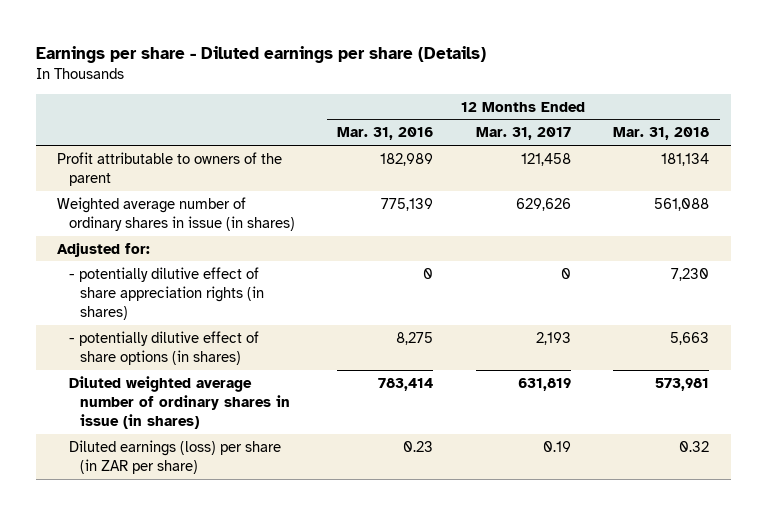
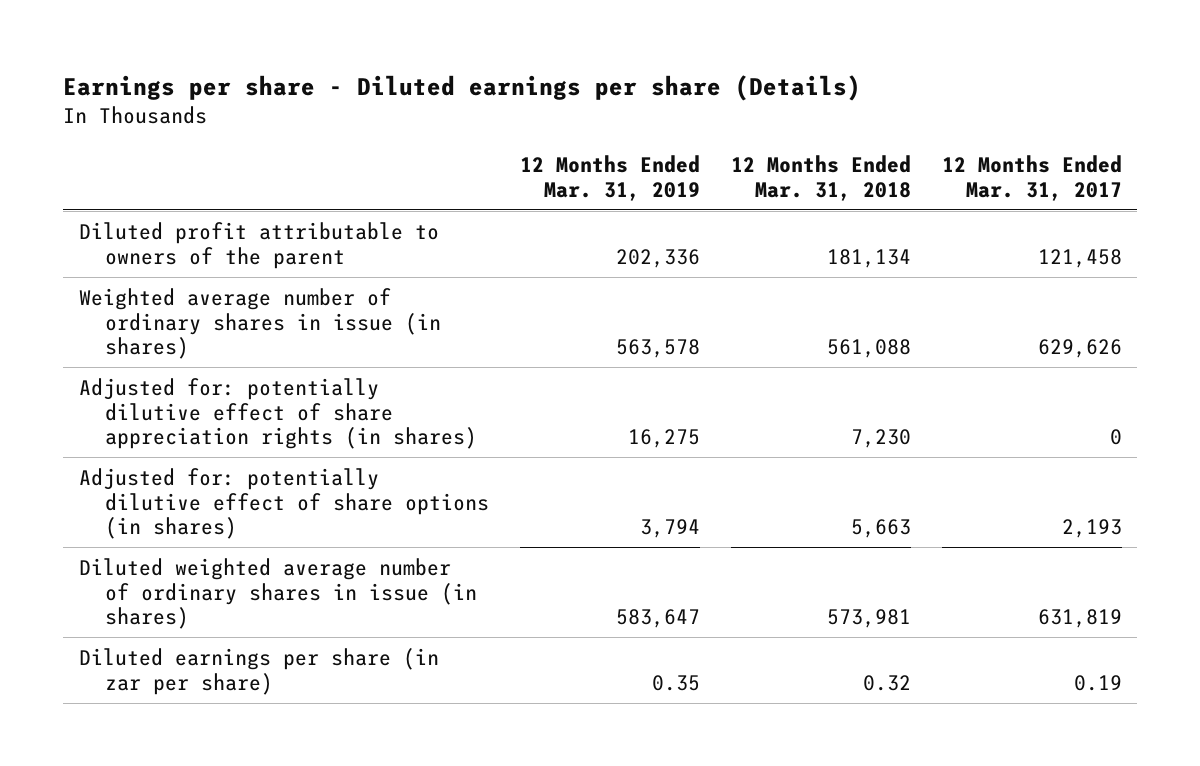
- | 12 Months Ended Mar. 31, 2016 | 12 Months Ended Mar. 31, 2017 | 12 Months Ended Mar. 31, 2018
+ | 12 Months Ended Mar. 31, 2019 | 12 Months Ended Mar. 31, 2018 | 12 Months Ended Mar. 31, 2017
- Profit attributable to owners of the parent | 182,989 | 121,458 | 181,134
+ Diluted profit attributable to owners of the parent | 202,336 | 181,134 | 121,458
- Adjusted for:
- - potentially dilutive effect of share appreciation rights (in shares) | 0 | 0 | 7,230
- - potentially dilutive effect of share options (in shares) | 8,275 | 2,193 | 5,663
+ Adjusted for: potentially dilutive effect of share appreciation rights (in shares) | 16,275 | 7,230 | 0
+ Adjusted for: potentially dilutive effect of share options (in shares) | 3,794 | 5,663 | 2,193
- Diluted earnings (loss) per share (in ZAR per share) | 0.23 | 0.19 | 0.32
+ Diluted earnings per share (in zar per share) | 0.35 | 0.32 | 0.19

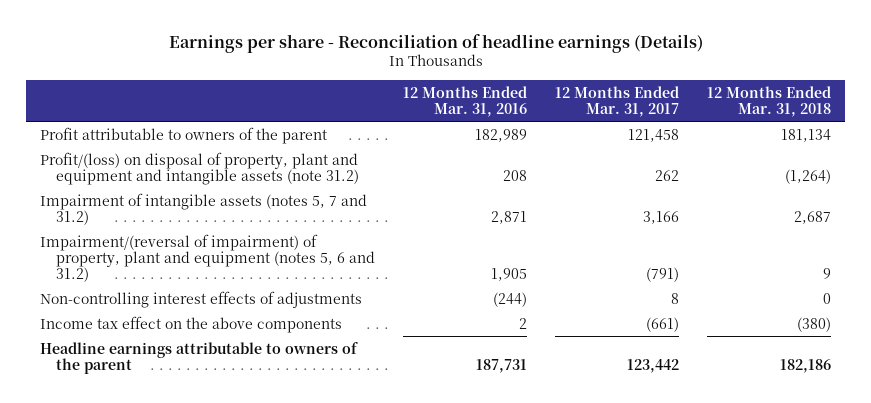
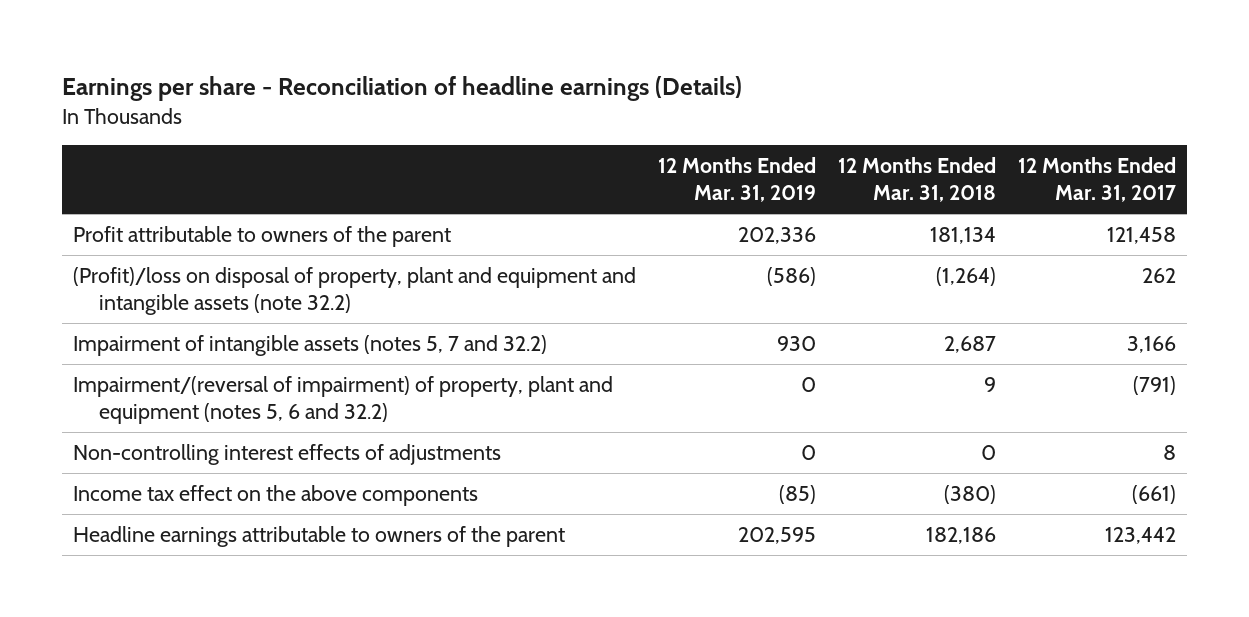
- | 12 Months Ended Mar. 31, 2016 | 12 Months Ended Mar. 31, 2017 | 12 Months Ended Mar. 31, 2018
+ | 12 Months Ended Mar. 31, 2019 | 12 Months Ended Mar. 31, 2018 | 12 Months Ended Mar. 31, 2017
- Profit/(loss) on disposal of property, plant and equipment and intangible assets (note 31.2) | 208 | 262 | (1,264)
- Impairment of intangible assets (notes 5, 7 and 31.2) | 2,871 | 3,166 | 2,687
- Impairment/(reversal of impairment) of property, plant and equipment (notes 5, 6 and 31.2) | 1,905 | (791) | 9
+ (Profit)/loss on disposal of property, plant and equipment and intangible assets (note 32.2) | (586) | (1,264) | 262
+ Impairment of intangible assets (notes 5, 7 and 32.2) | 930 | 2,687 | 3,166
+ Impairment/(reversal of impairment) of property, plant and equipment (notes 5, 6 and 32.2) | 0 | 9 | (791)

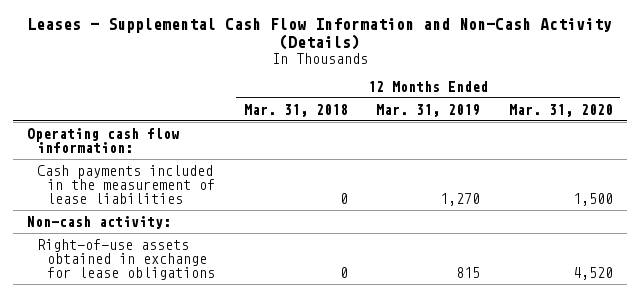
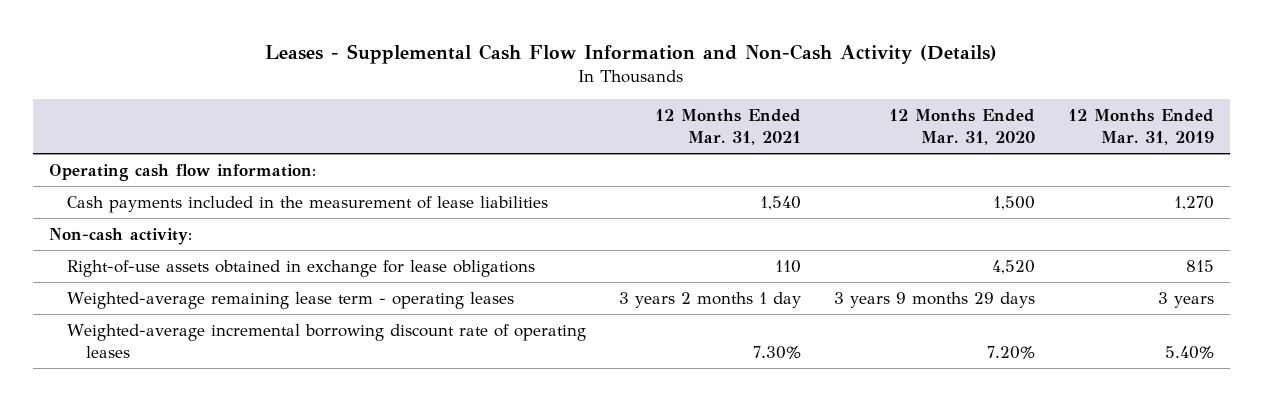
- | 12 Months Ended Mar. 31, 2018 | 12 Months Ended Mar. 31, 2019 | 12 Months Ended Mar. 31, 2020
+ | 12 Months Ended Mar. 31, 2021 | 12 Months Ended Mar. 31, 2020 | 12 Months Ended Mar. 31, 2019
+ Weighted-average remaining lease term - operating leases | 3 years 2 months 1 day | 3 years 9 months 29 days | 3 years
+ Weighted-average incremental borrowing discount rate of operating leases | 7.30% | 7.20% | 5.40%

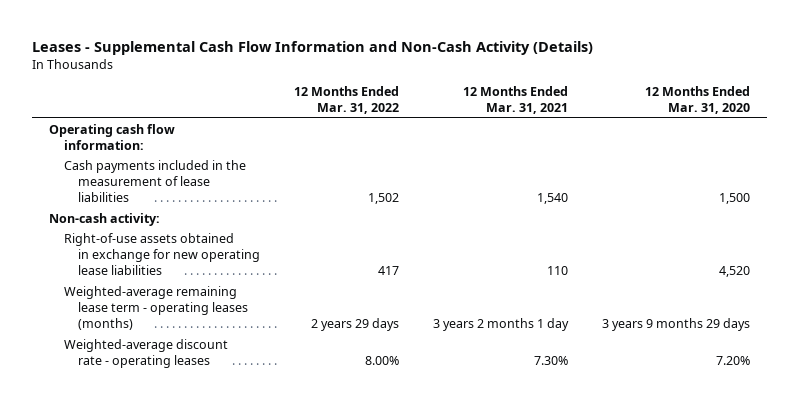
- | 12 Months Ended Mar. 31, 2021 | 12 Months Ended Mar. 31, 2020 | 12 Months Ended Mar. 31, 2019
+ | 12 Months Ended Mar. 31, 2022 | 12 Months Ended Mar. 31, 2021 | 12 Months Ended Mar. 31, 2020
- Right-of-use assets obtained in exchange for lease obligations | 110 | 4,520 | 815
- Weighted-average remaining lease term - operating leases | 3 years 2 months 1 day | 3 years 9 months 29 days | 3 years
- Weighted-average incremental borrowing discount rate of operating leases | 7.30% | 7.20% | 5.40%
+ Right-of-use assets obtained in exchange for new operating lease liabilities | 417 | 110 | 4,520
+ Weighted-average remaining lease term - operating leases (months) | 2 years 29 days | 3 years 2 months 1 day | 3 years 9 months 29 days
+ Weighted-average discount rate - operating leases | 8.00% | 7.30% | 7.20%

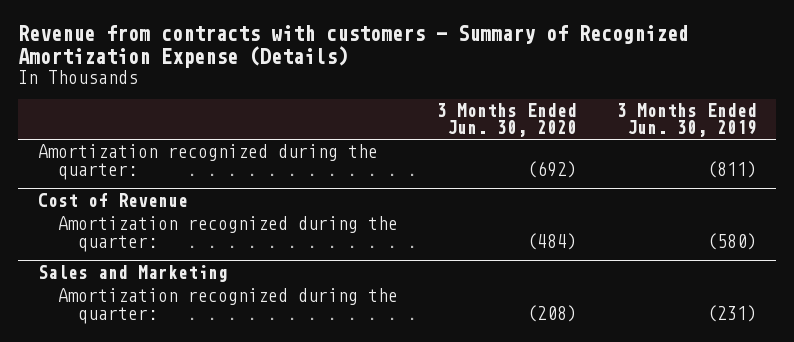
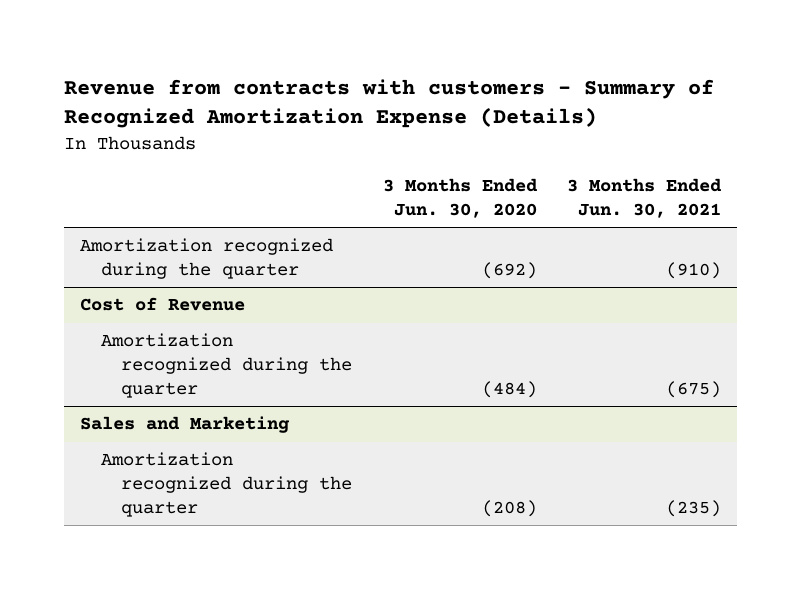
- | 3 Months Ended Jun. 30, 2020 | 3 Months Ended Jun. 30, 2019
+ | 3 Months Ended Jun. 30, 2020 | 3 Months Ended Jun. 30, 2021
- Amortization recognized during the quarter: | (692) | (811)
+ Amortization recognized during the quarter | (692) | (910)
@ Cost of Revenue
- Amortization recognized during the quarter: | (484) | (580)
+ Amortization recognized during the quarter | (484) | (675)
@ Sales and Marketing
- Amortization recognized during the quarter: | (208) | (231)
+ Amortization recognized during the quarter | (208) | (235)

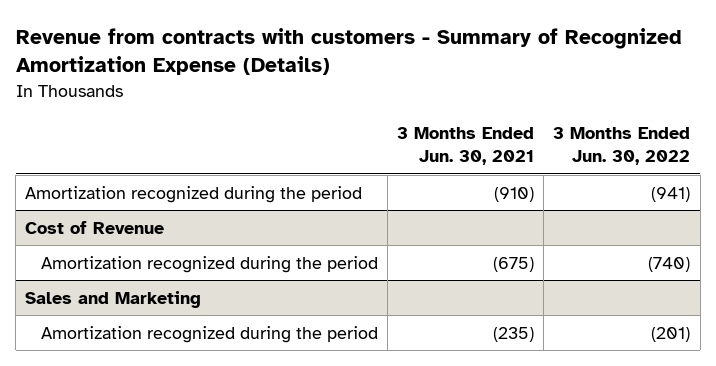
- | 3 Months Ended Jun. 30, 2020 | 3 Months Ended Jun. 30, 2021
+ | 3 Months Ended Jun. 30, 2021 | 3 Months Ended Jun. 30, 2022
- Amortization recognized during the quarter | (692) | (910)
+ Amortization recognized during the period | (910) | (941)
@ Cost of Revenue
- Amortization recognized during the quarter | (484) | (675)
+ Amortization recognized during the period | (675) | (740)
@ Sales and Marketing
- Amortization recognized during the quarter | (208) | (235)
+ Amortization recognized during the period | (235) | (201)

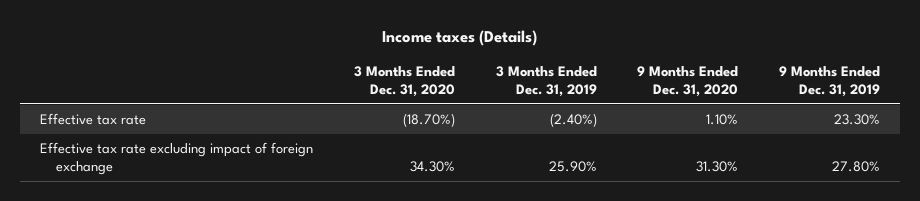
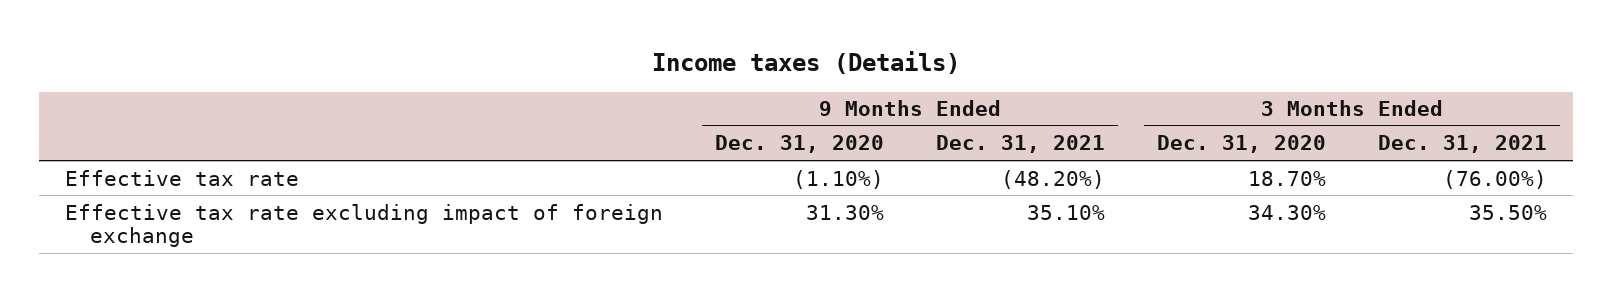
- | 3 Months Ended Dec. 31, 2020 | 3 Months Ended Dec. 31, 2019 | 9 Months Ended Dec. 31, 2020 | 9 Months Ended Dec. 31, 2019
+ | 9 Months Ended Dec. 31, 2020 | 9 Months Ended Dec. 31, 2021 | 3 Months Ended Dec. 31, 2020 | 3 Months Ended Dec. 31, 2021
- Effective tax rate | (18.70%) | (2.40%) | 1.10% | 23.30%
+ Effective tax rate | (1.10%) | (48.20%) | 18.70% | (76.00%)

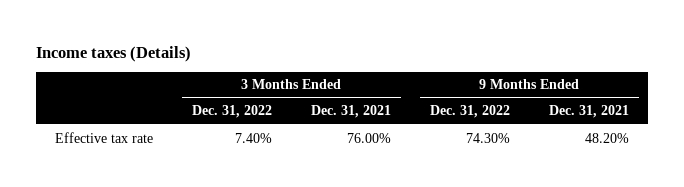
- | 9 Months Ended Dec. 31, 2020 | 9 Months Ended Dec. 31, 2021 | 3 Months Ended Dec. 31, 2020 | 3 Months Ended Dec. 31, 2021
+ | 3 Months Ended Dec. 31, 2022 | 3 Months Ended Dec. 31, 2021 | 9 Months Ended Dec. 31, 2022 | 9 Months Ended Dec. 31, 2021
- Effective tax rate | (1.10%) | (48.20%) | 18.70% | (76.00%)
- Effective tax rate excluding impact of foreign exchange | 31.30% | 35.10% | 34.30% | 35.50%
+ Effective tax rate | 7.40% | 76.00% | 74.30% | 48.20%

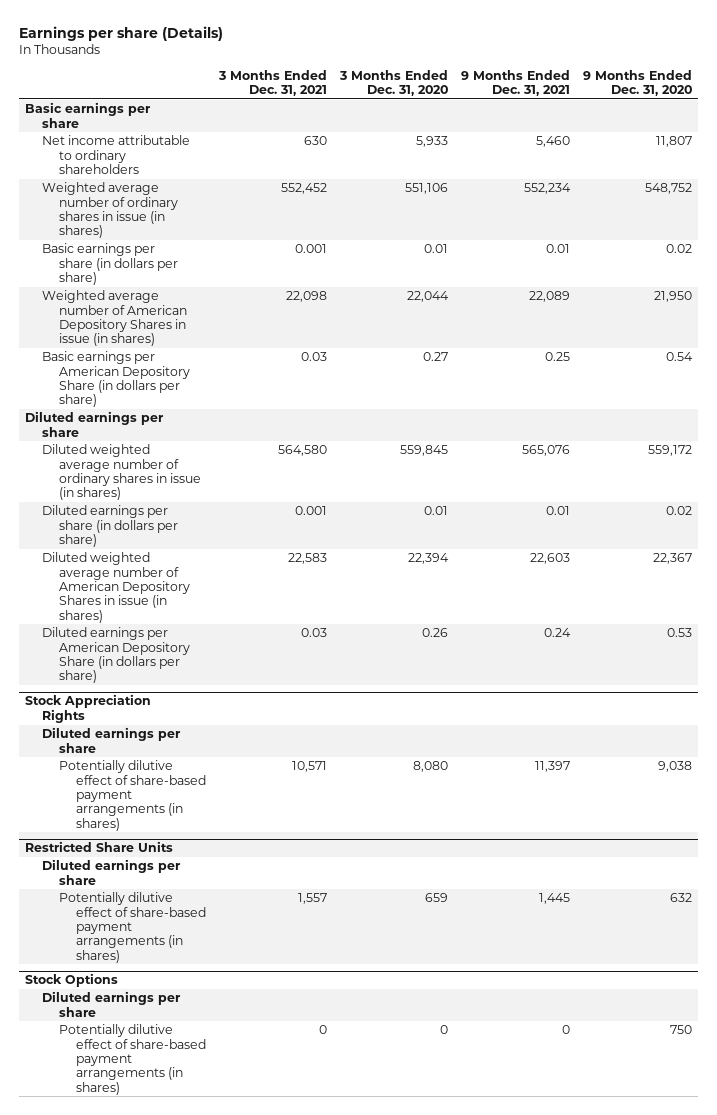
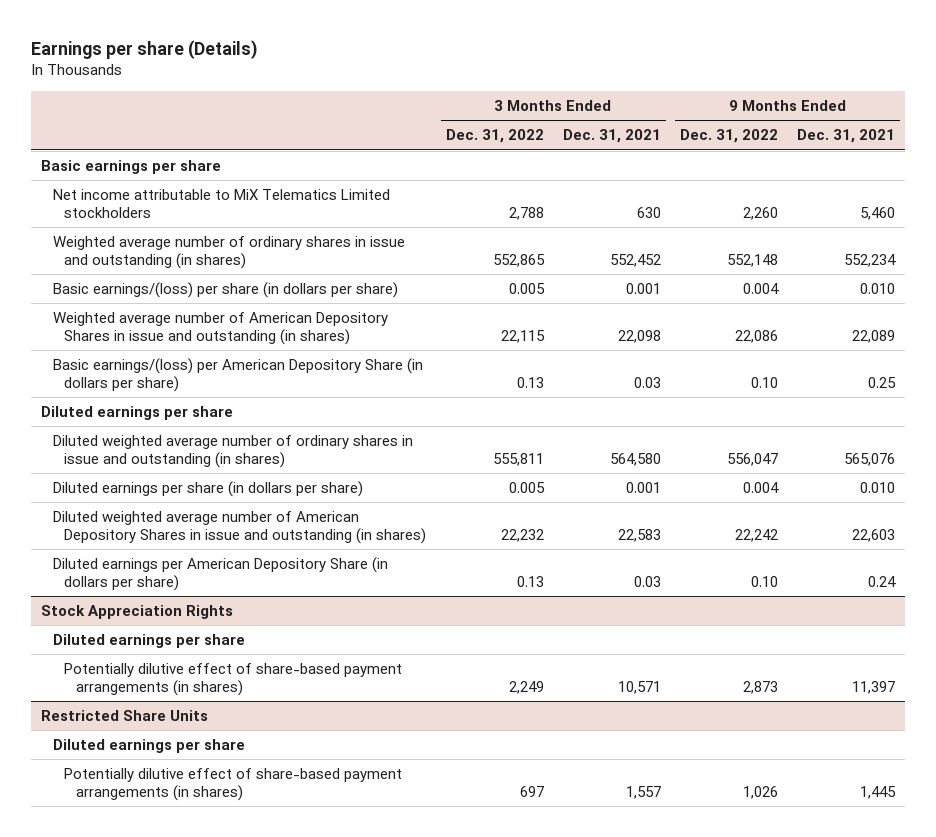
- | 3 Months Ended Dec. 31, 2021 | 3 Months Ended Dec. 31, 2020 | 9 Months Ended Dec. 31, 2021 | 9 Months Ended Dec. 31, 2020
+ | 3 Months Ended Dec. 31, 2022 | 3 Months Ended Dec. 31, 2021 | 9 Months Ended Dec. 31, 2022 | 9 Months Ended Dec. 31, 2021
- Net income attributable to ordinary shareholders | 630 | 5,933 | 5,460 | 11,807
- Weighted average number of ordinary shares in issue (in shares) | 552,452 | 551,106 | 552,234 | 548,752
- Basic earnings per share (in dollars per share) | 0.001 | 0.01 | 0.01 | 0.02
- Weighted average number of American Depository Shares in issue (in shares) | 22,098 | 22,044 | 22,089 | 21,950
- Basic earnings per American Depository Share (in dollars per share) | 0.03 | 0.27 | 0.25 | 0.54
+ Net income attributable to MiX Telematics Limited stockholders | 2,788 | 630 | 2,260 | 5,460
+ Weighted average number of ordinary shares in issue and outstanding (in shares) | 552,865 | 552,452 | 552,148 | 552,234
+ Basic earnings/(loss) per share (in dollars per share) | 0.005 | 0.001 | 0.004 | 0.010
+ Weighted average number of American Depository Shares in issue and outstanding (in shares) | 22,115 | 22,098 | 22,086 | 22,089
+ Basic earnings/(loss) per American Depository Share (in dollars per share) | 0.13 | 0.03 | 0.10 | 0.25
- Diluted weighted average number of ordinary shares in issue (in shares) | 564,580 | 559,845 | 565,076 | 559,172
- Diluted earnings per share (in dollars per share) | 0.001 | 0.01 | 0.01 | 0.02
- Diluted weighted average number of American Depository Shares in issue (in shares) | 22,583 | 22,394 | 22,603 | 22,367
+ Diluted weighted average number of ordinary shares in issue and outstanding (in shares) | 555,811 | 564,580 | 556,047 | 565,076
+ Diluted earnings per share (in dollars per share) | 0.005 | 0.001 | 0.004 | 0.010
+ Diluted weighted average number of American Depository Shares in issue and outstanding (in shares) | 22,232 | 22,583 | 22,242 | 22,603
- Stock Options
- Diluted earnings per share
- Potentially dilutive effect of share-based payment arrangements (in shares) | 0 | 0 | 0 | 750

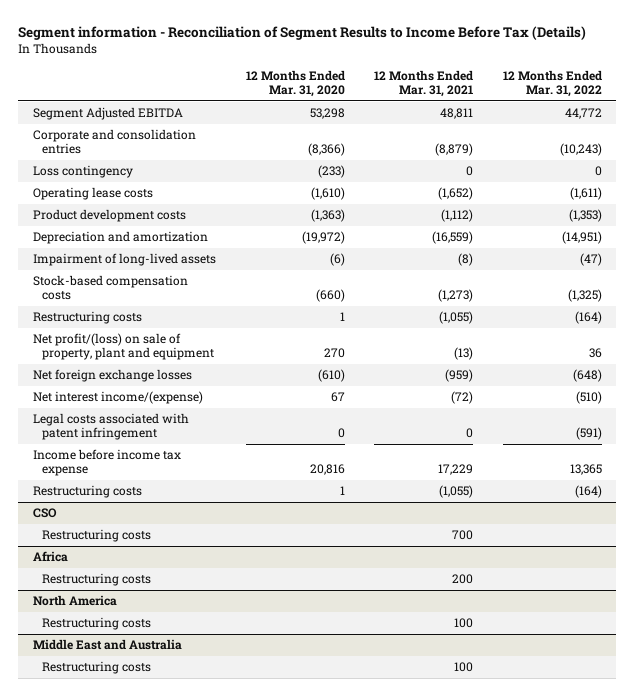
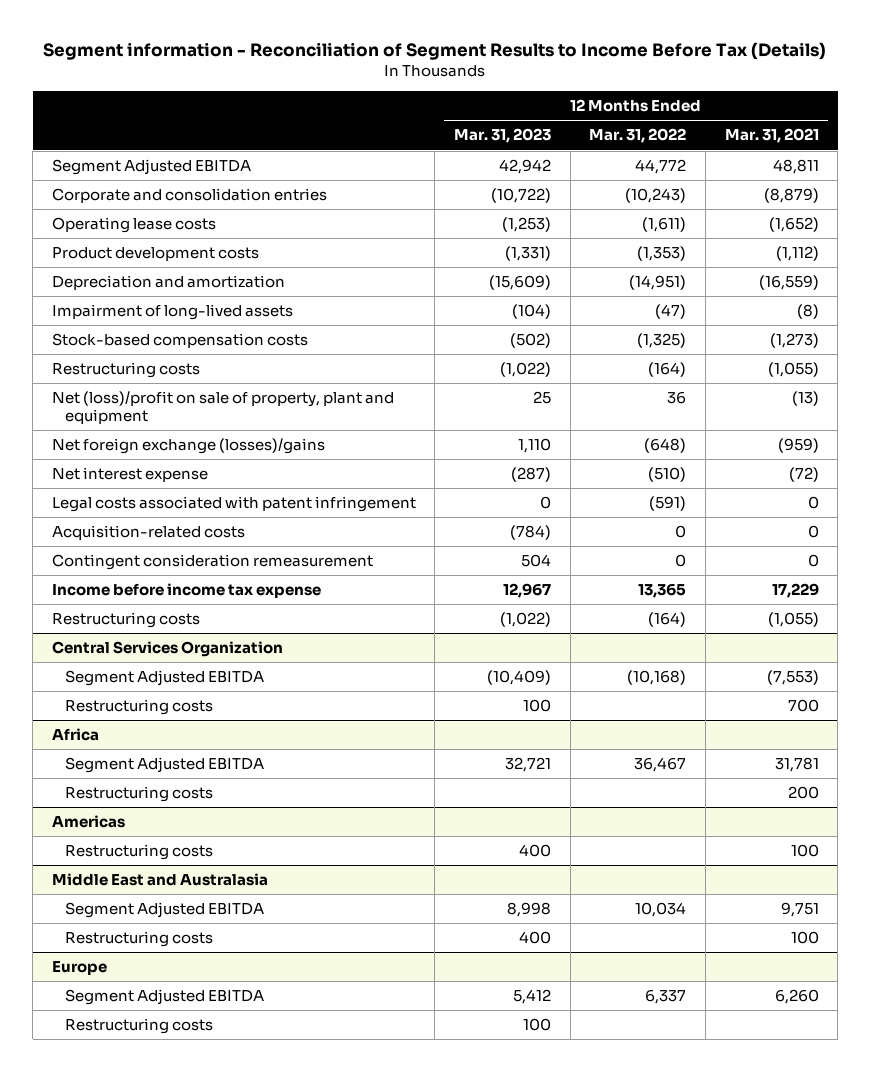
- | 12 Months Ended Mar. 31, 2020 | 12 Months Ended Mar. 31, 2021 | 12 Months Ended Mar. 31, 2022
+ | 12 Months Ended Mar. 31, 2023 | 12 Months Ended Mar. 31, 2022 | 12 Months Ended Mar. 31, 2021
- Loss contingency | (233) | 0 | 0
- Net profit/(loss) on sale of property, plant and equipment | 270 | (13) | 36
- Net foreign exchange losses | (610) | (959) | (648)
- Net interest income/(expense) | 67 | (72) | (510)
+ Net (loss)/profit on sale of property, plant and equipment | 25 | 36 | (13)
+ Net foreign exchange (losses)/gains | 1,110 | (648) | (959)
+ Net interest expense | (287) | (510) | (72)
+ Acquisition-related costs | (784) | 0 | 0
+ Contingent consideration remeasurement | 504 | 0 | 0
- CSO
+ Central Services Organization
+ Segment Adjusted EBITDA | (10,409) | (10,168) | (7,553)
@ Africa
+ Segment Adjusted EBITDA | 32,721 | 36,467 | 31,781
- North America
+ Americas
- Middle East and Australia
+ Middle East and Australasia
+ Segment Adjusted EBITDA | 8,998 | 10,034 | 9,751
+ Europe
+ Segment Adjusted EBITDA | 5,412 | 6,337 | 6,260
+ Restructuring costs | 100 | |

